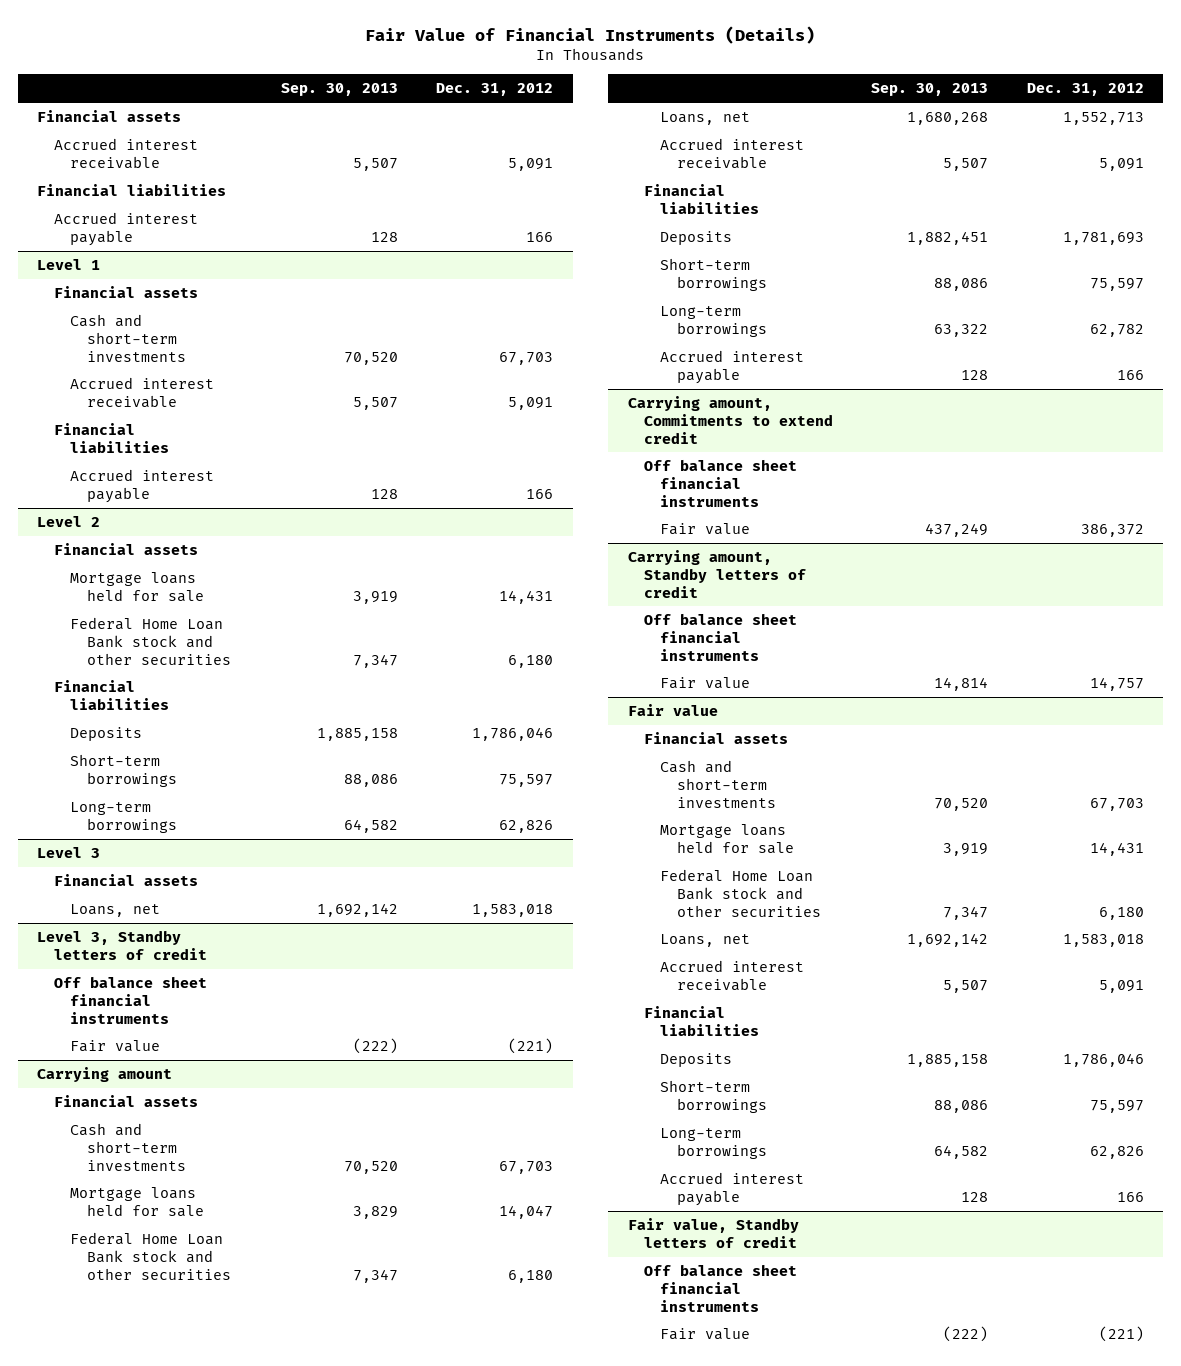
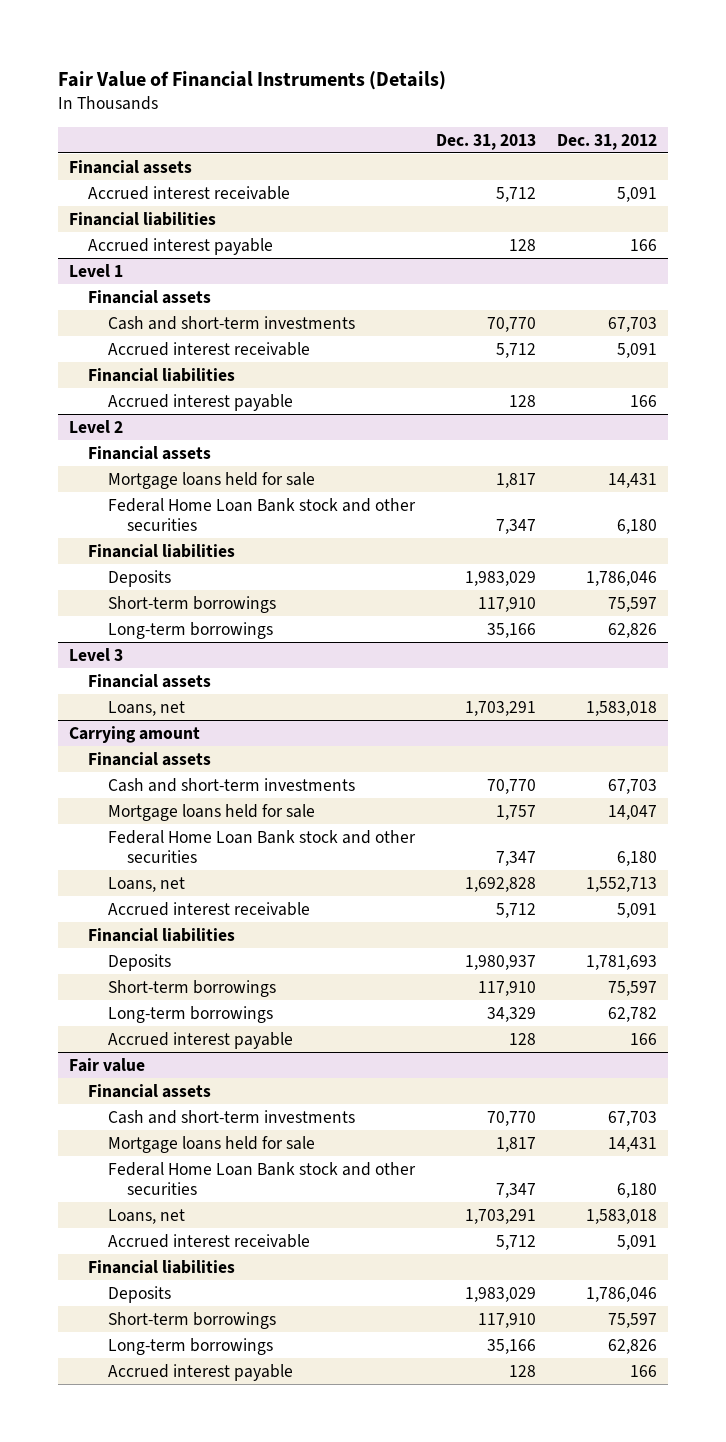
- | Sep. 30, 2013 | Dec. 31, 2012
+ | Dec. 31, 2013 | Dec. 31, 2012
- Level 3, Standby letters of credit
- Off balance sheet financial instruments
- Fair value | (222) | (221)
- Carrying amount, Commitments to extend credit
- Off balance sheet financial instruments
- Fair value | 437,249 | 386,372
- Carrying amount, Standby letters of credit
- Off balance sheet financial instruments
- Fair value | 14,814 | 14,757
- Fair value, Standby letters of credit
- Off balance sheet financial instruments
- Fair value | (222) | (221)

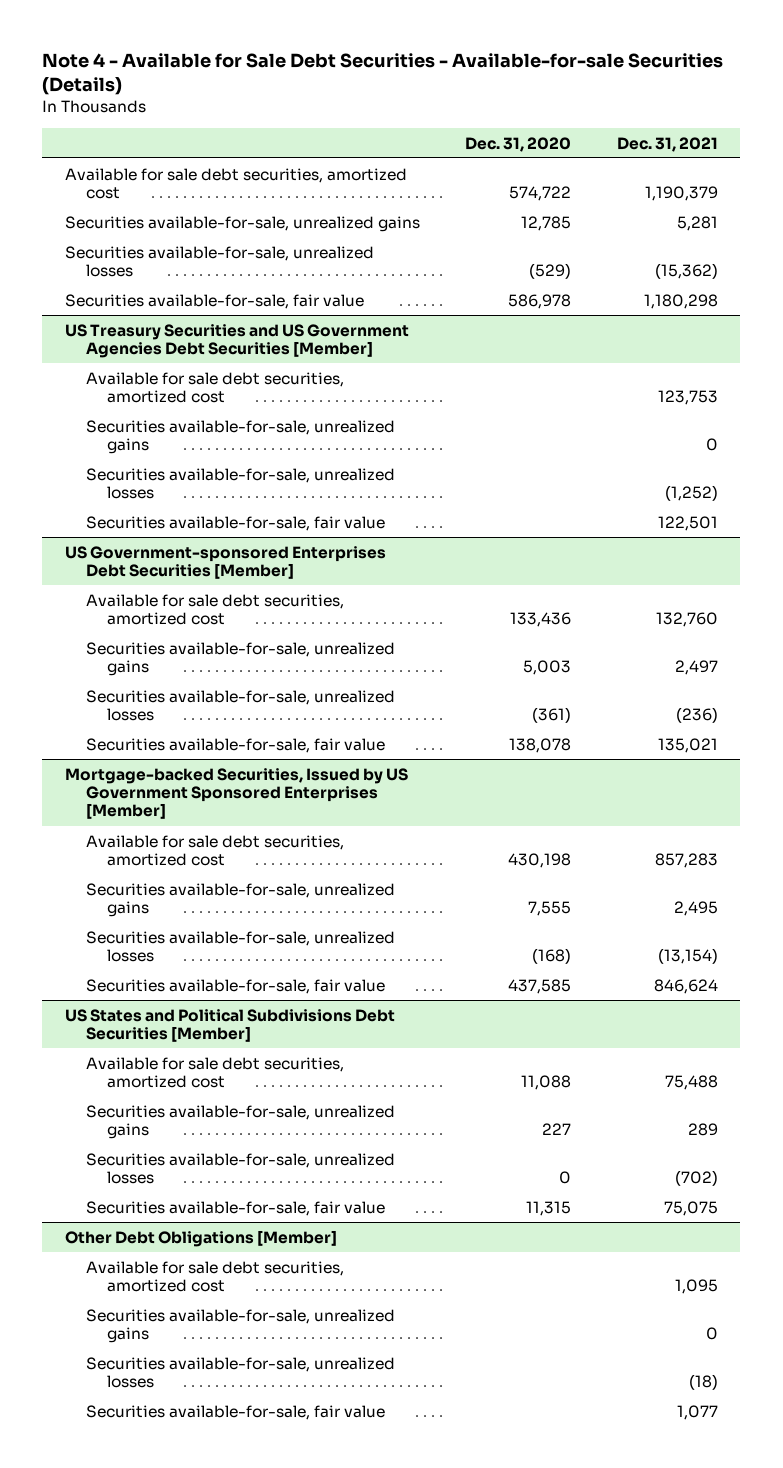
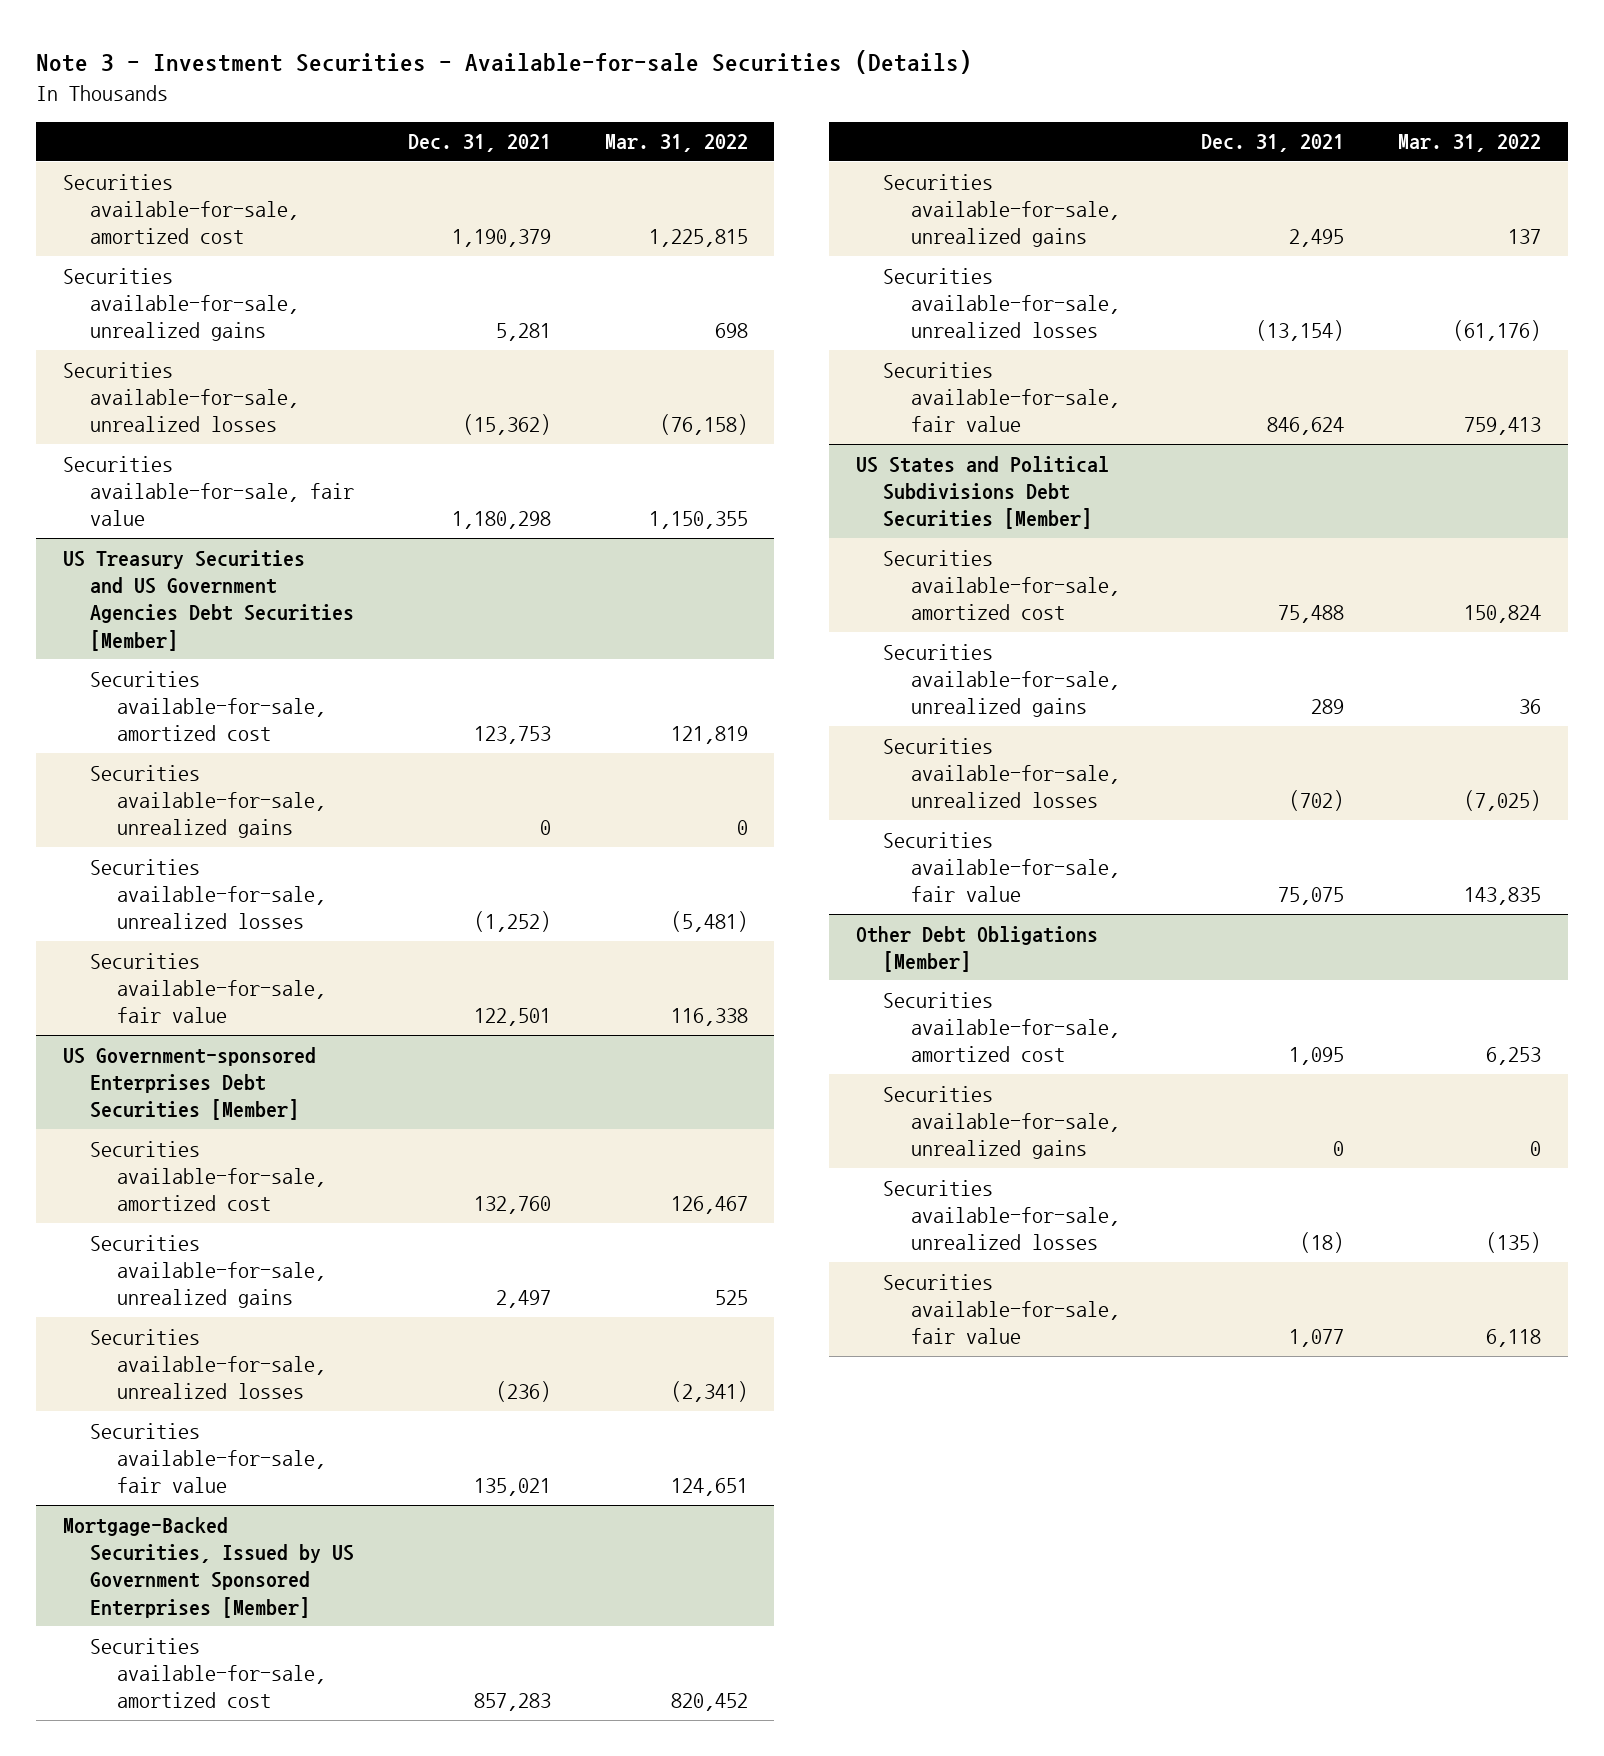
- Note 4 - Available for Sale Debt Securities - Available-for-sale Securities (Details)
+ Note 3 - Investment Securities - Available-for-sale Securities (Details)
- | Dec. 31, 2020 | Dec. 31, 2021
+ | Dec. 31, 2021 | Mar. 31, 2022
- Available for sale debt securities, amortized cost | 574,722 | 1,190,379
+ Securities available-for-sale, amortized cost | 1,190,379 | 1,225,815
@ US Treasury Securities and US Government Agencies Debt Securities [Member]
- Available for sale debt securities, amortized cost | | 123,753
+ Securities available-for-sale, amortized cost | 123,753 | 121,819
@ US Government-sponsored Enterprises Debt Securities [Member]
- Available for sale debt securities, amortized cost | 133,436 | 132,760
+ Securities available-for-sale, amortized cost | 132,760 | 126,467
- Mortgage-backed Securities, Issued by US Government Sponsored Enterprises [Member]
- Available for sale debt securities, amortized cost | 430,198 | 857,283
+ Mortgage-Backed Securities, Issued by US Government Sponsored Enterprises [Member]
+ Securities available-for-sale, amortized cost | 857,283 | 820,452
@ US States and Political Subdivisions Debt Securities [Member]
- Available for sale debt securities, amortized cost | 11,088 | 75,488
+ Securities available-for-sale, amortized cost | 75,488 | 150,824
@ Other Debt Obligations [Member]
- Available for sale debt securities, amortized cost | | 1,095
+ Securities available-for-sale, amortized cost | 1,095 | 6,253

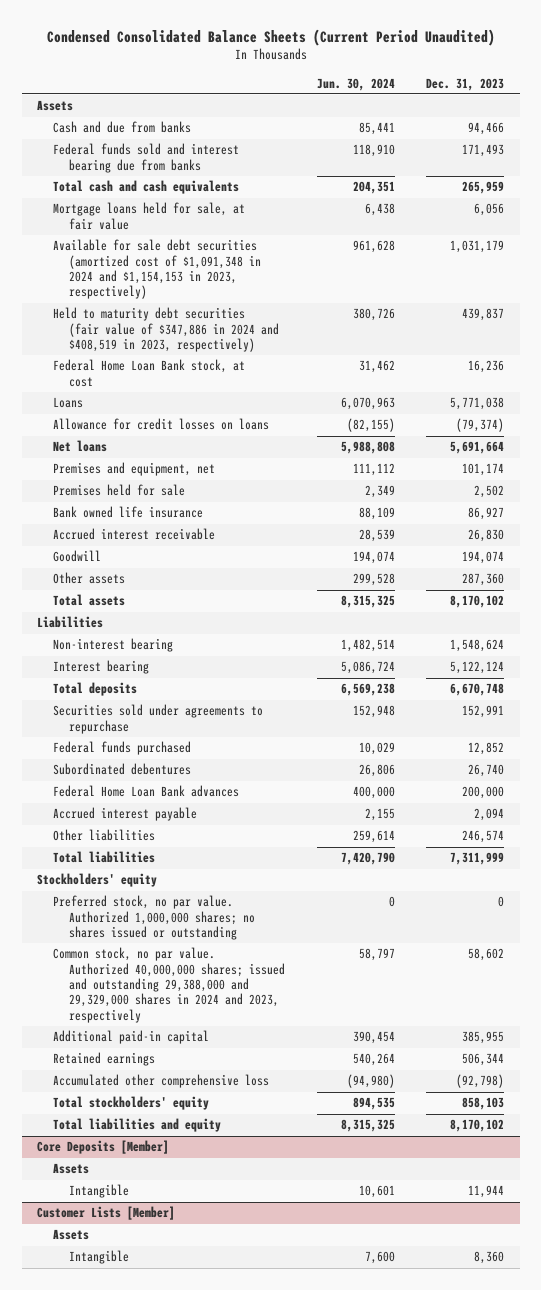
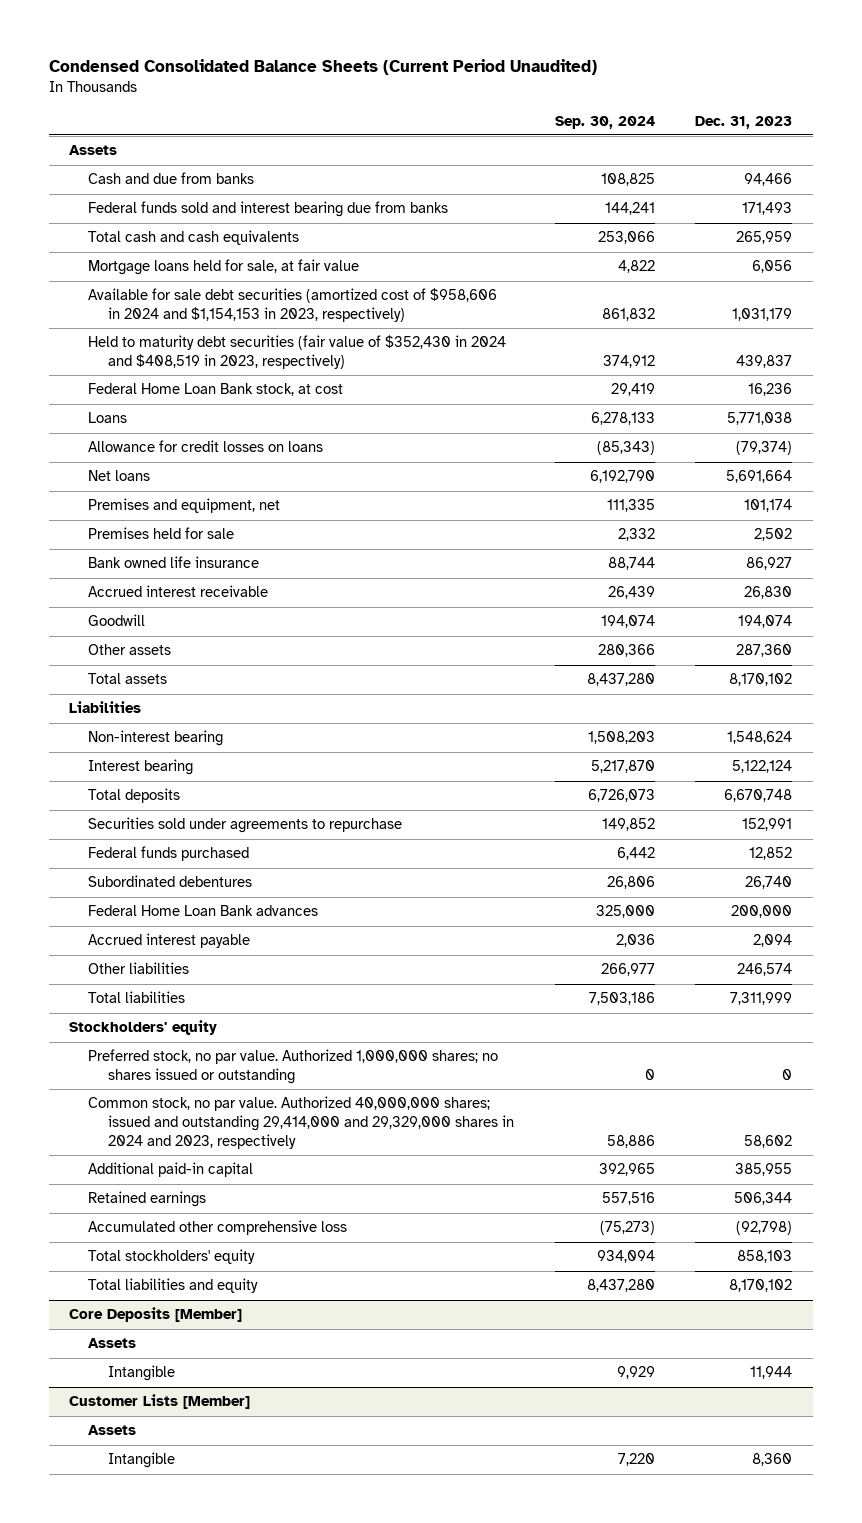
- | Jun. 30, 2024 | Dec. 31, 2023
+ | Sep. 30, 2024 | Dec. 31, 2023
- Available for sale debt securities (amortized cost of $1,091,348 in 2024 and $1,154,153 in 2023, respectively) | 961,628 | 1,031,179
- Held to maturity debt securities (fair value of $347,886 in 2024 and $408,519 in 2023, respectively) | 380,726 | 439,837
+ Available for sale debt securities (amortized cost of $958,606 in 2024 and $1,154,153 in 2023, respectively) | 861,832 | 1,031,179
+ Held to maturity debt securities (fair value of $352,430 in 2024 and $408,519 in 2023, respectively) | 374,912 | 439,837
- Common stock, no par value. Authorized 40,000,000 shares; issued and outstanding 29,388,000 and 29,329,000 shares in 2024 and 2023, respectively | 58,797 | 58,602
+ Common stock, no par value. Authorized 40,000,000 shares; issued and outstanding 29,414,000 and 29,329,000 shares in 2024 and 2023, respectively | 58,886 | 58,602

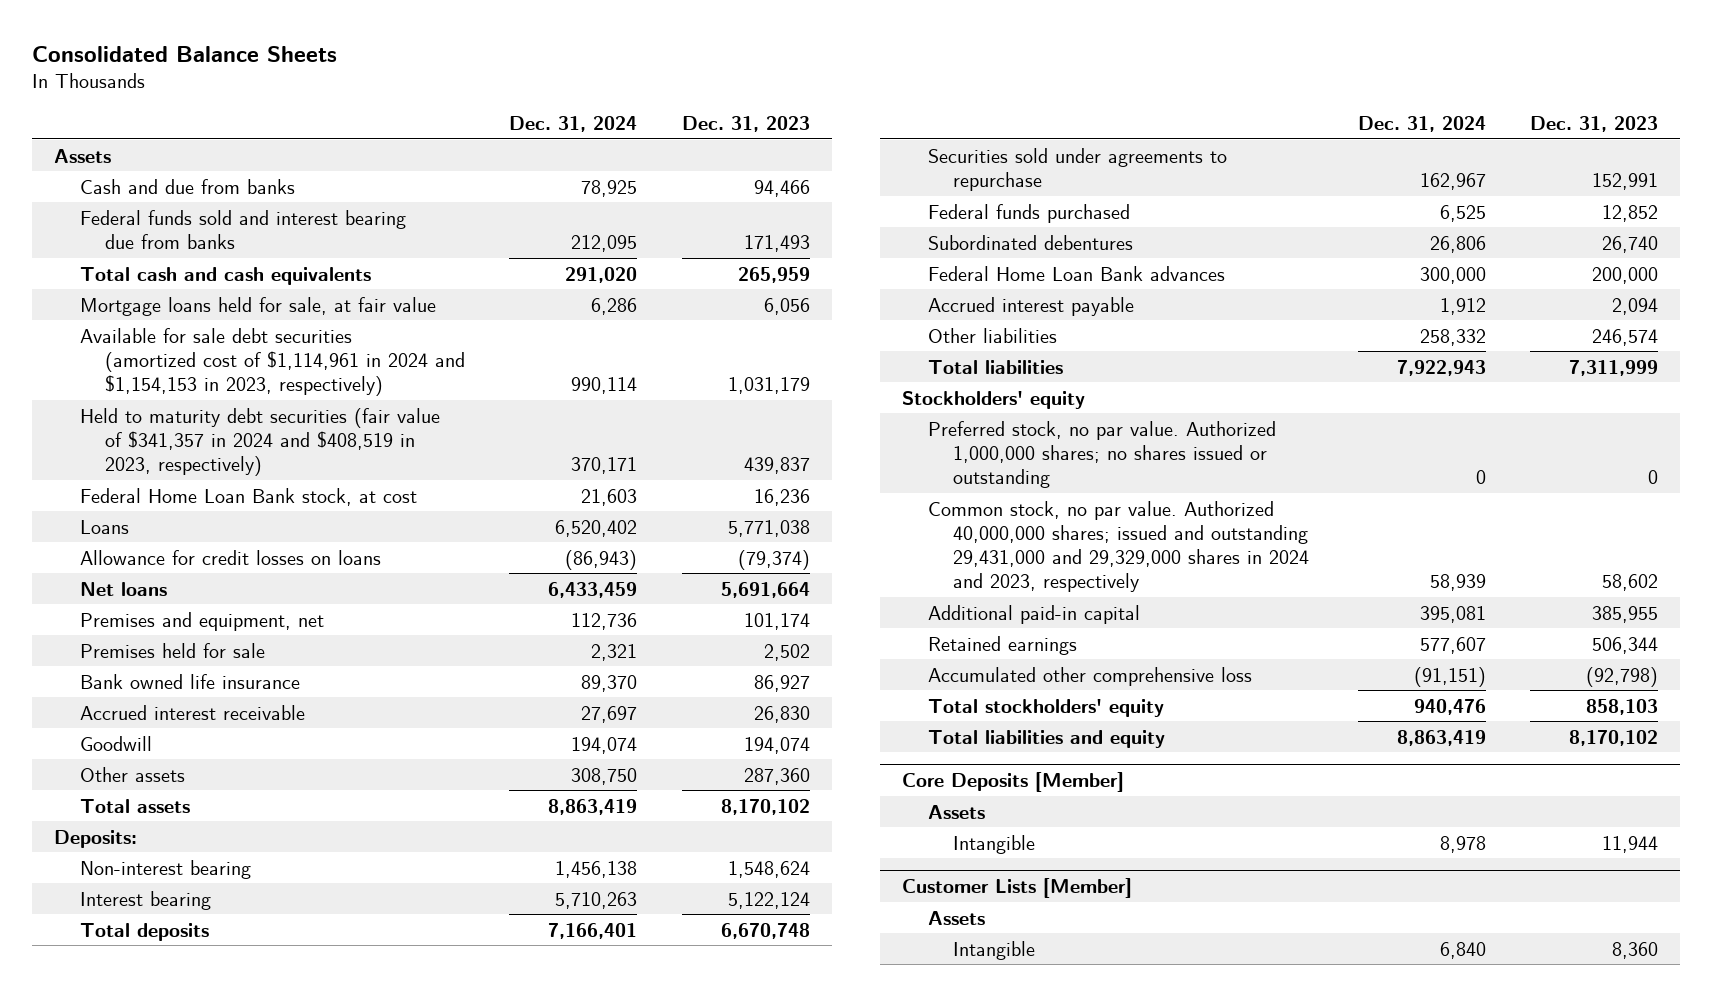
- Condensed Consolidated Balance Sheets (Current Period Unaudited)
+ Consolidated Balance Sheets
- | Sep. 30, 2024 | Dec. 31, 2023
+ | Dec. 31, 2024 | Dec. 31, 2023
- Available for sale debt securities (amortized cost of $958,606 in 2024 and $1,154,153 in 2023, respectively) | 861,832 | 1,031,179
- Held to maturity debt securities (fair value of $352,430 in 2024 and $408,519 in 2023, respectively) | 374,912 | 439,837
+ Available for sale debt securities (amortized cost of $1,114,961 in 2024 and $1,154,153 in 2023, respectively) | 990,114 | 1,031,179
+ Held to maturity debt securities (fair value of $341,357 in 2024 and $408,519 in 2023, respectively) | 370,171 | 439,837
- Liabilities
+ Deposits:
- Common stock, no par value. Authorized 40,000,000 shares; issued and outstanding 29,414,000 and 29,329,000 shares in 2024 and 2023, respectively | 58,886 | 58,602
+ Common stock, no par value. Authorized 40,000,000 shares; issued and outstanding 29,431,000 and 29,329,000 shares in 2024 and 2023, respectively | 58,939 | 58,602

